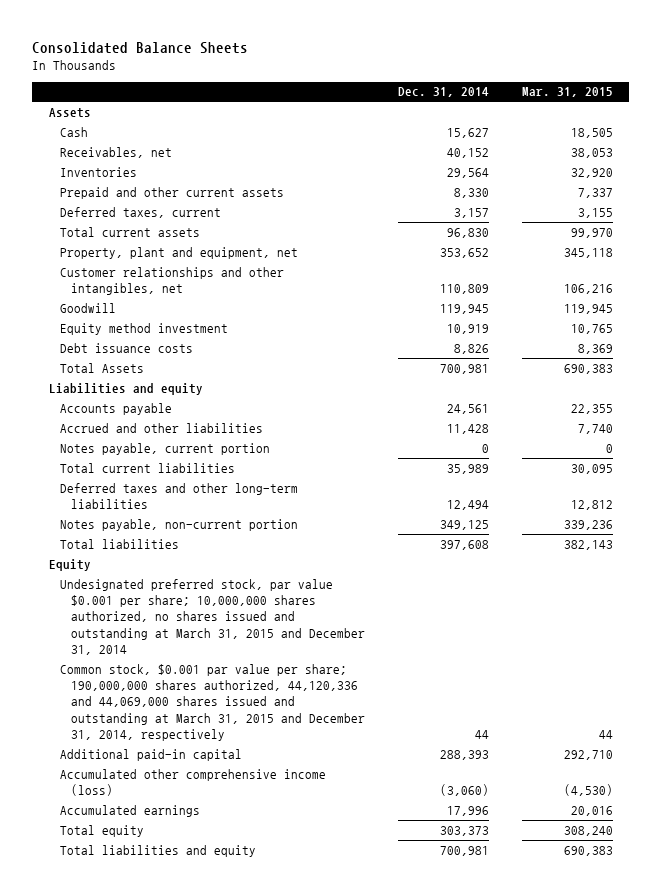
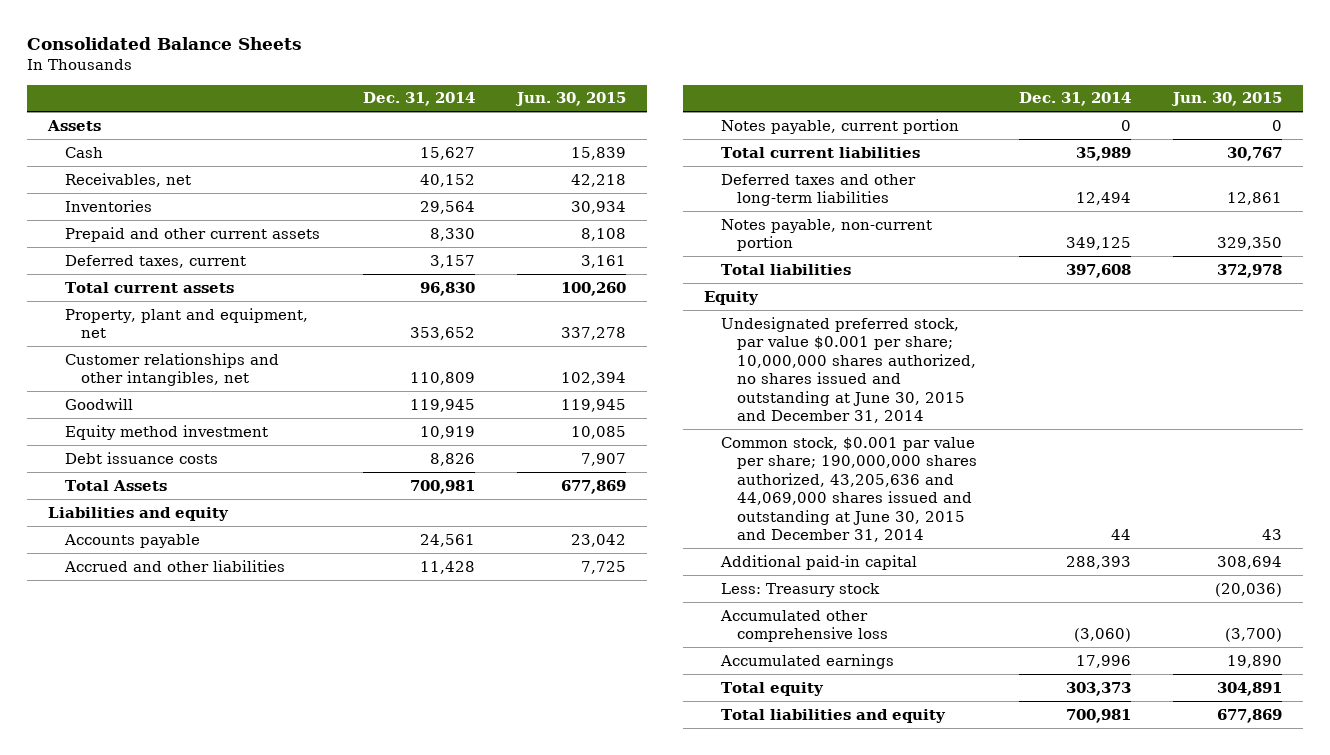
- | Dec. 31, 2014 | Mar. 31, 2015
+ | Dec. 31, 2014 | Jun. 30, 2015
- Undesignated preferred stock, par value $0.001 per share; 10,000,000 shares authorized, no shares issued and outstanding at March 31, 2015 and December 31, 2014
- Common stock, $0.001 par value per share; 190,000,000 shares authorized, 44,120,336 and 44,069,000 shares issued and outstanding at March 31, 2015 and December 31, 2014, respectively | 44 | 44
+ Undesignated preferred stock, par value $0.001 per share; 10,000,000 shares authorized, no shares issued and outstanding at June 30, 2015 and December 31, 2014
+ Common stock, $0.001 par value per share; 190,000,000 shares authorized, 43,205,636 and 44,069,000 shares issued and outstanding at June 30, 2015 and December 31, 2014 | 44 | 43
- Accumulated other comprehensive income (loss) | (3,060) | (4,530)
+ Less: Treasury stock | | (20,036)
+ Accumulated other comprehensive loss | (3,060) | (3,700)

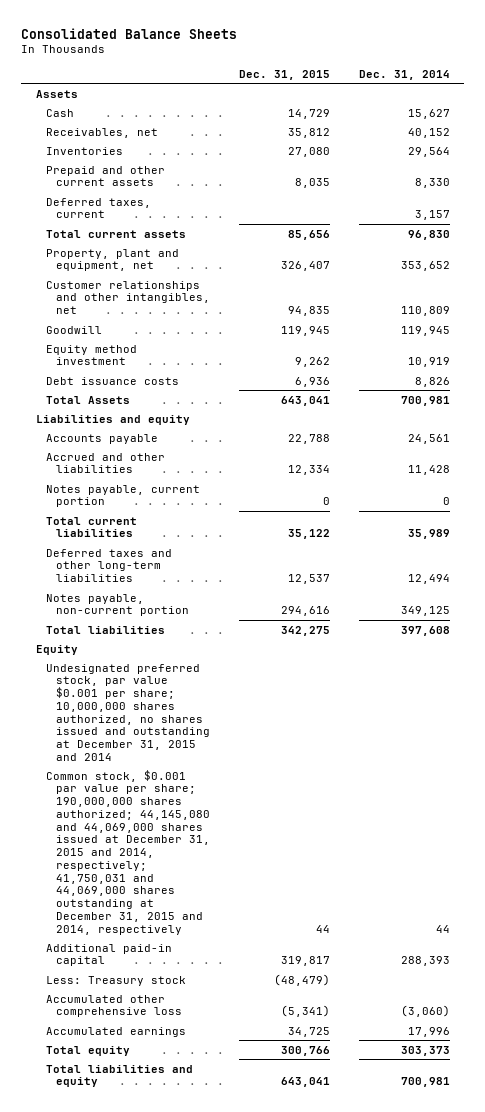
- | Dec. 31, 2014 | Jun. 30, 2015
+ | Dec. 31, 2015 | Dec. 31, 2014
- Undesignated preferred stock, par value $0.001 per share; 10,000,000 shares authorized, no shares issued and outstanding at June 30, 2015 and December 31, 2014
- Common stock, $0.001 par value per share; 190,000,000 shares authorized, 43,205,636 and 44,069,000 shares issued and outstanding at June 30, 2015 and December 31, 2014 | 44 | 43
+ Undesignated preferred stock, par value $0.001 per share; 10,000,000 shares authorized, no shares issued and outstanding at December 31, 2015 and 2014
+ Common stock, $0.001 par value per share; 190,000,000 shares authorized; 44,145,080 and 44,069,000 shares issued at December 31, 2015 and 2014, respectively; 41,750,031 and 44,069,000 shares outstanding at December 31, 2015 and 2014, respectively | 44 | 44

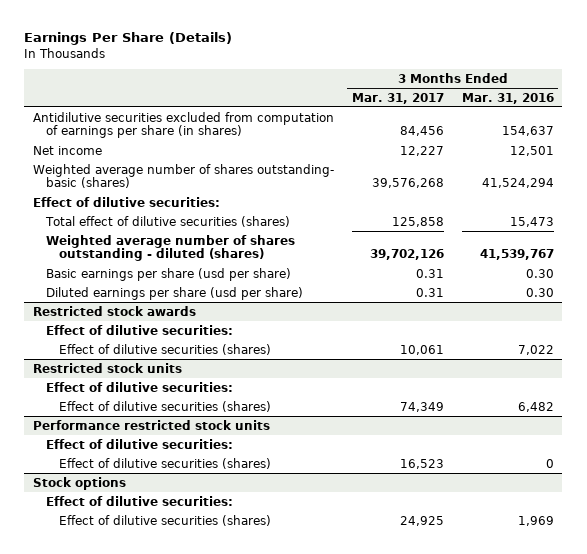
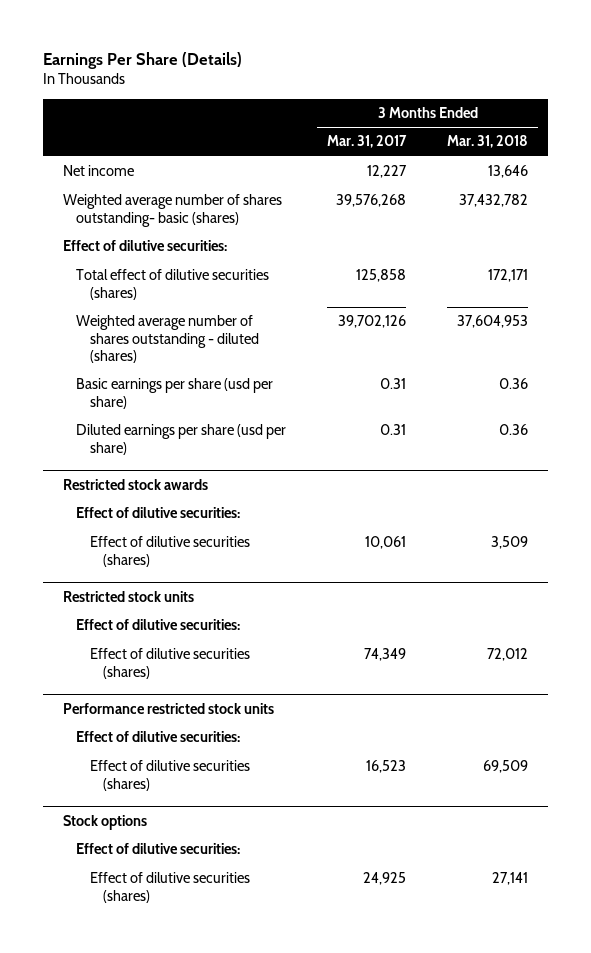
- | 3 Months Ended Mar. 31, 2017 | 3 Months Ended Mar. 31, 2016
+ | 3 Months Ended Mar. 31, 2017 | 3 Months Ended Mar. 31, 2018
- Antidilutive securities excluded from computation of earnings per share (in shares) | 84,456 | 154,637

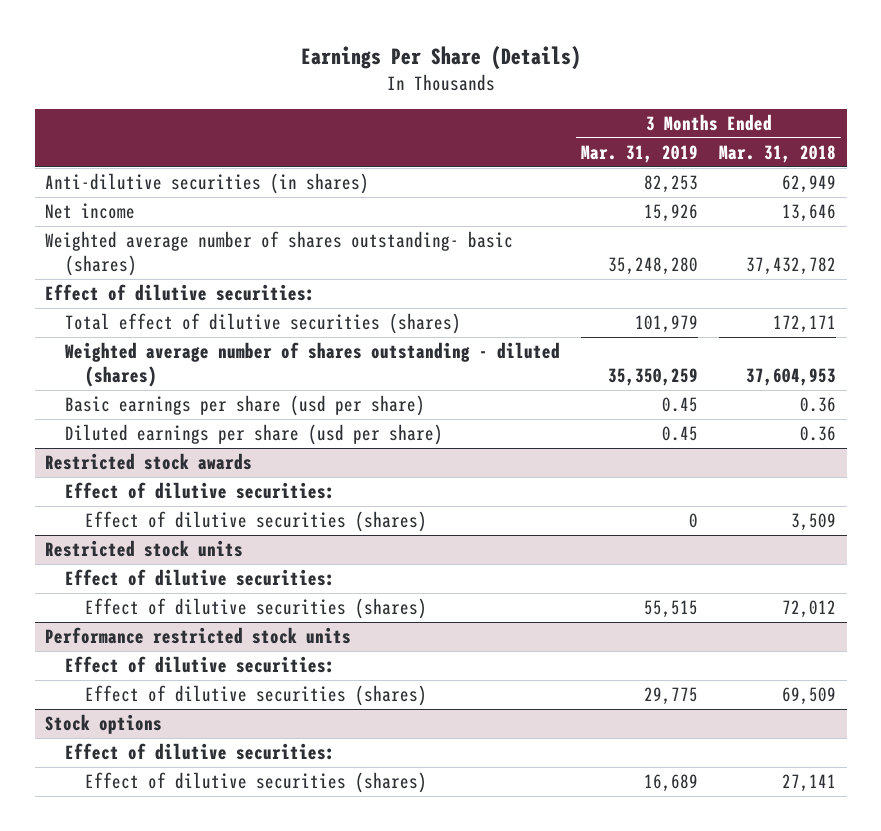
- | 3 Months Ended Mar. 31, 2017 | 3 Months Ended Mar. 31, 2018
+ | 3 Months Ended Mar. 31, 2019 | 3 Months Ended Mar. 31, 2018
+ Anti-dilutive securities (in shares) | 82,253 | 62,949

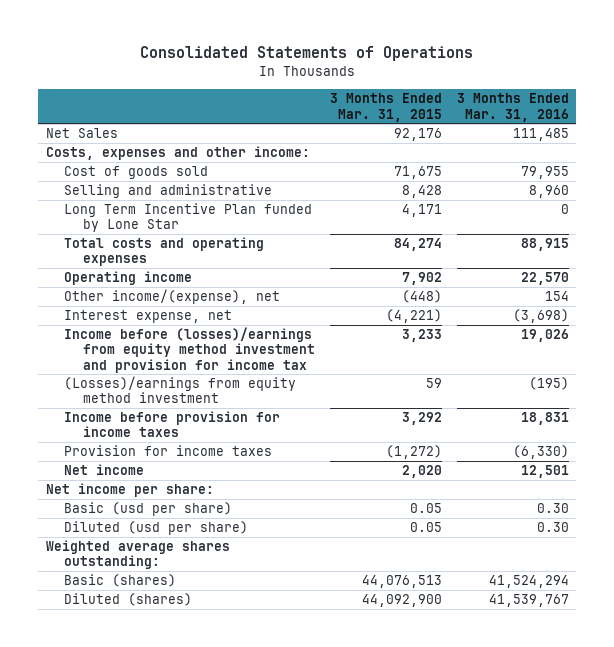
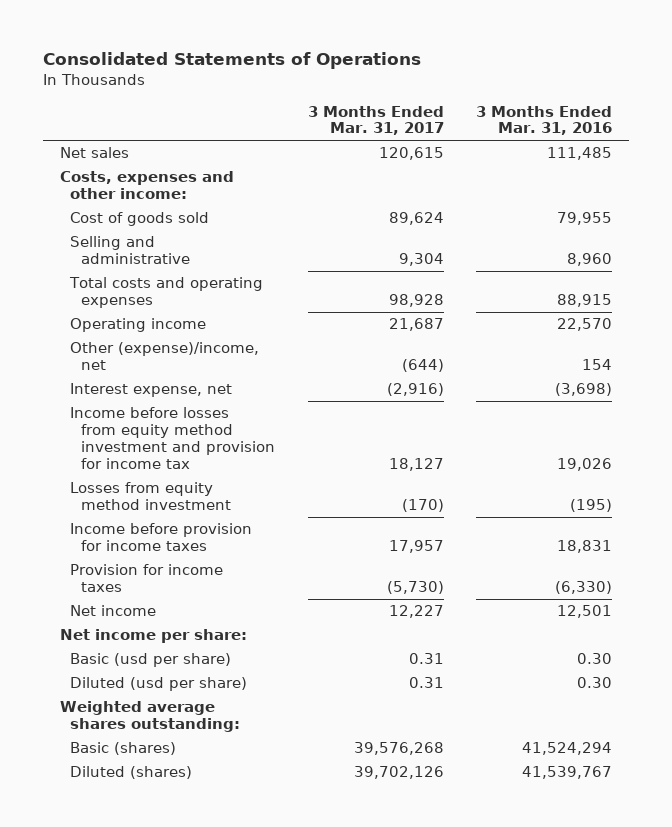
- | 3 Months Ended Mar. 31, 2015 | 3 Months Ended Mar. 31, 2016
+ | 3 Months Ended Mar. 31, 2017 | 3 Months Ended Mar. 31, 2016
- Net Sales | 92,176 | 111,485
+ Net sales | 120,615 | 111,485
- Long Term Incentive Plan funded by Lone Star | 4,171 | 0
- Other income/(expense), net | (448) | 154
+ Other (expense)/income, net | (644) | 154
- Income before (losses)/earnings from equity method investment and provision for income tax | 3,233 | 19,026
- (Losses)/earnings from equity method investment | 59 | (195)
+ Income before losses from equity method investment and provision for income tax | 18,127 | 19,026
+ Losses from equity method investment | (170) | (195)

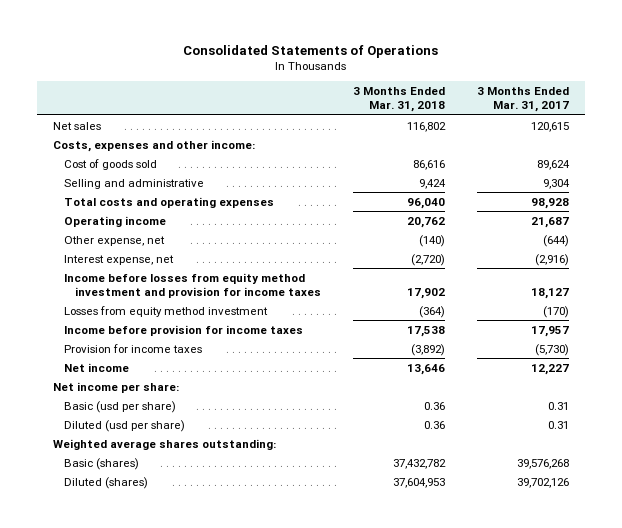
- | 3 Months Ended Mar. 31, 2017 | 3 Months Ended Mar. 31, 2016
+ | 3 Months Ended Mar. 31, 2018 | 3 Months Ended Mar. 31, 2017
- Other (expense)/income, net | (644) | 154
+ Other expense, net | (140) | (644)
- Income before losses from equity method investment and provision for income tax | 18,127 | 19,026
+ Income before losses from equity method investment and provision for income taxes | 17,902 | 18,127

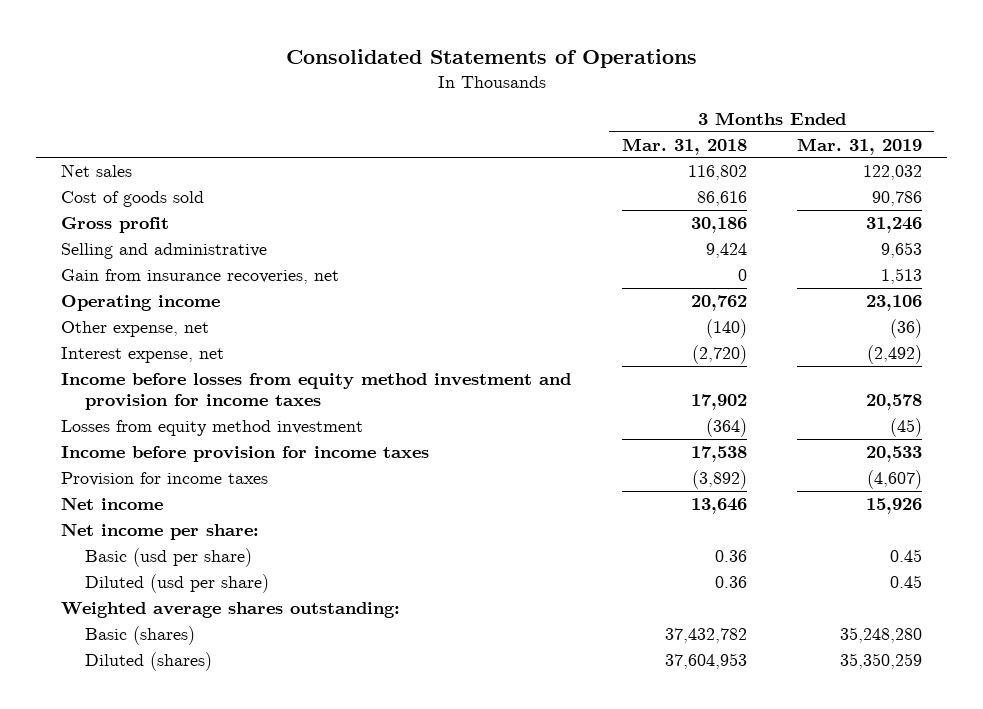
- | 3 Months Ended Mar. 31, 2018 | 3 Months Ended Mar. 31, 2017
+ | 3 Months Ended Mar. 31, 2018 | 3 Months Ended Mar. 31, 2019
- Costs, expenses and other income:
+ Gross profit | 30,186 | 31,246
- Total costs and operating expenses | 96,040 | 98,928
+ Gain from insurance recoveries, net | 0 | 1,513

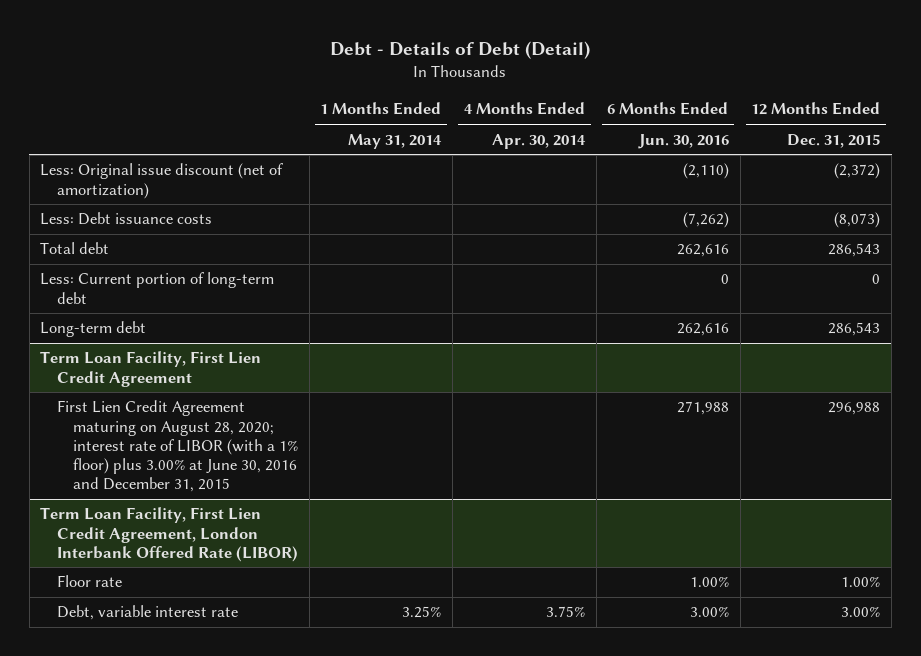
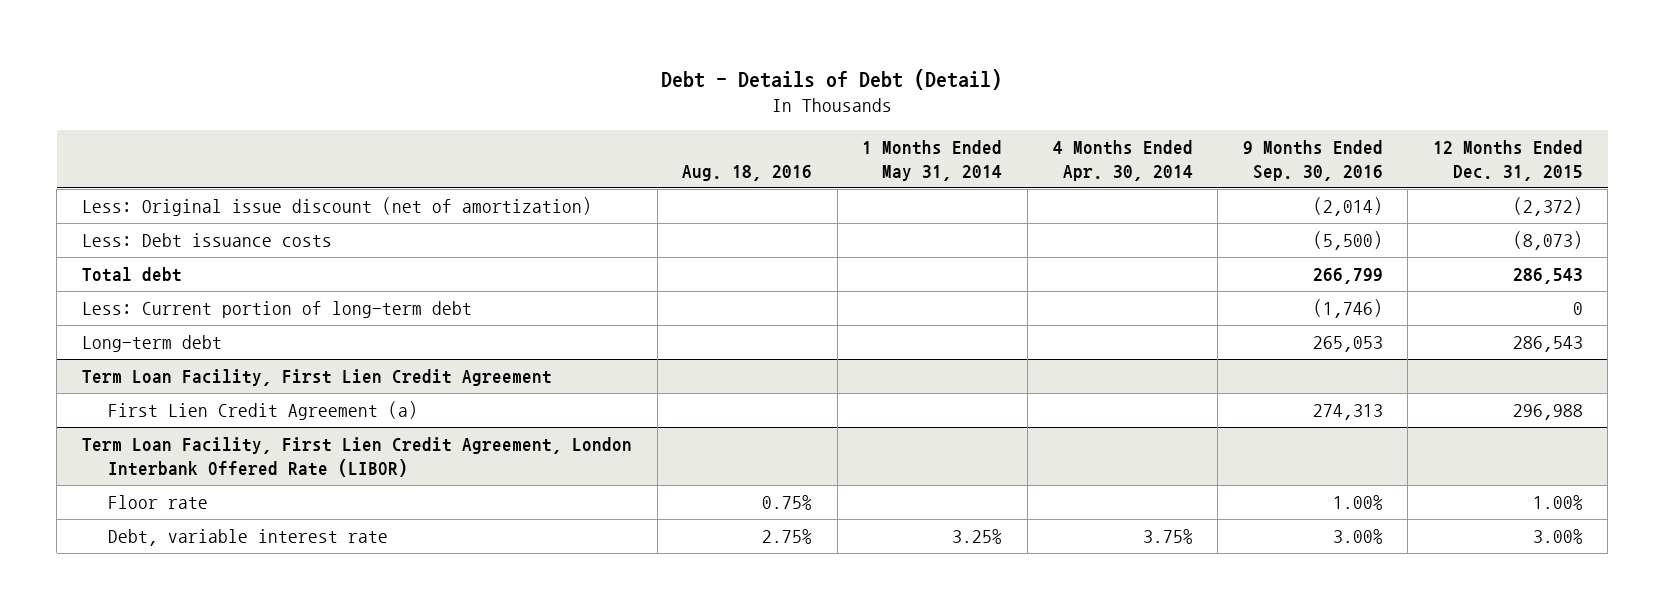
- | 1 Months Ended May 31, 2014 | 4 Months Ended Apr. 30, 2014 | 6 Months Ended Jun. 30, 2016 | 12 Months Ended Dec. 31, 2015
+ | Aug. 18, 2016 | 1 Months Ended May 31, 2014 | 4 Months Ended Apr. 30, 2014 | 9 Months Ended Sep. 30, 2016 | 12 Months Ended Dec. 31, 2015
@ Term Loan Facility, First Lien Credit Agreement
- First Lien Credit Agreement maturing on August 28, 2020; interest rate of LIBOR (with a 1% floor) plus 3.00% at June 30, 2016 and December 31, 2015 | | | 271,988 | 296,988
+ First Lien Credit Agreement (a) | | | | 274,313 | 296,988

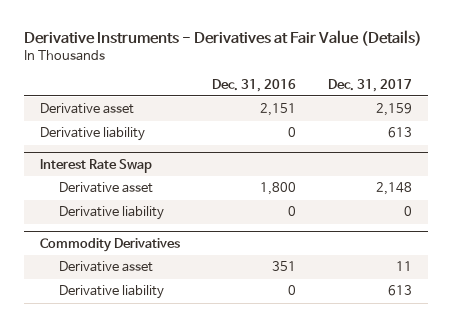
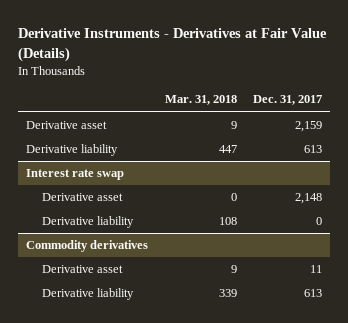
- | Dec. 31, 2016 | Dec. 31, 2017
+ | Mar. 31, 2018 | Dec. 31, 2017
- Interest Rate Swap
+ Interest rate swap
- Commodity Derivatives
+ Commodity derivatives

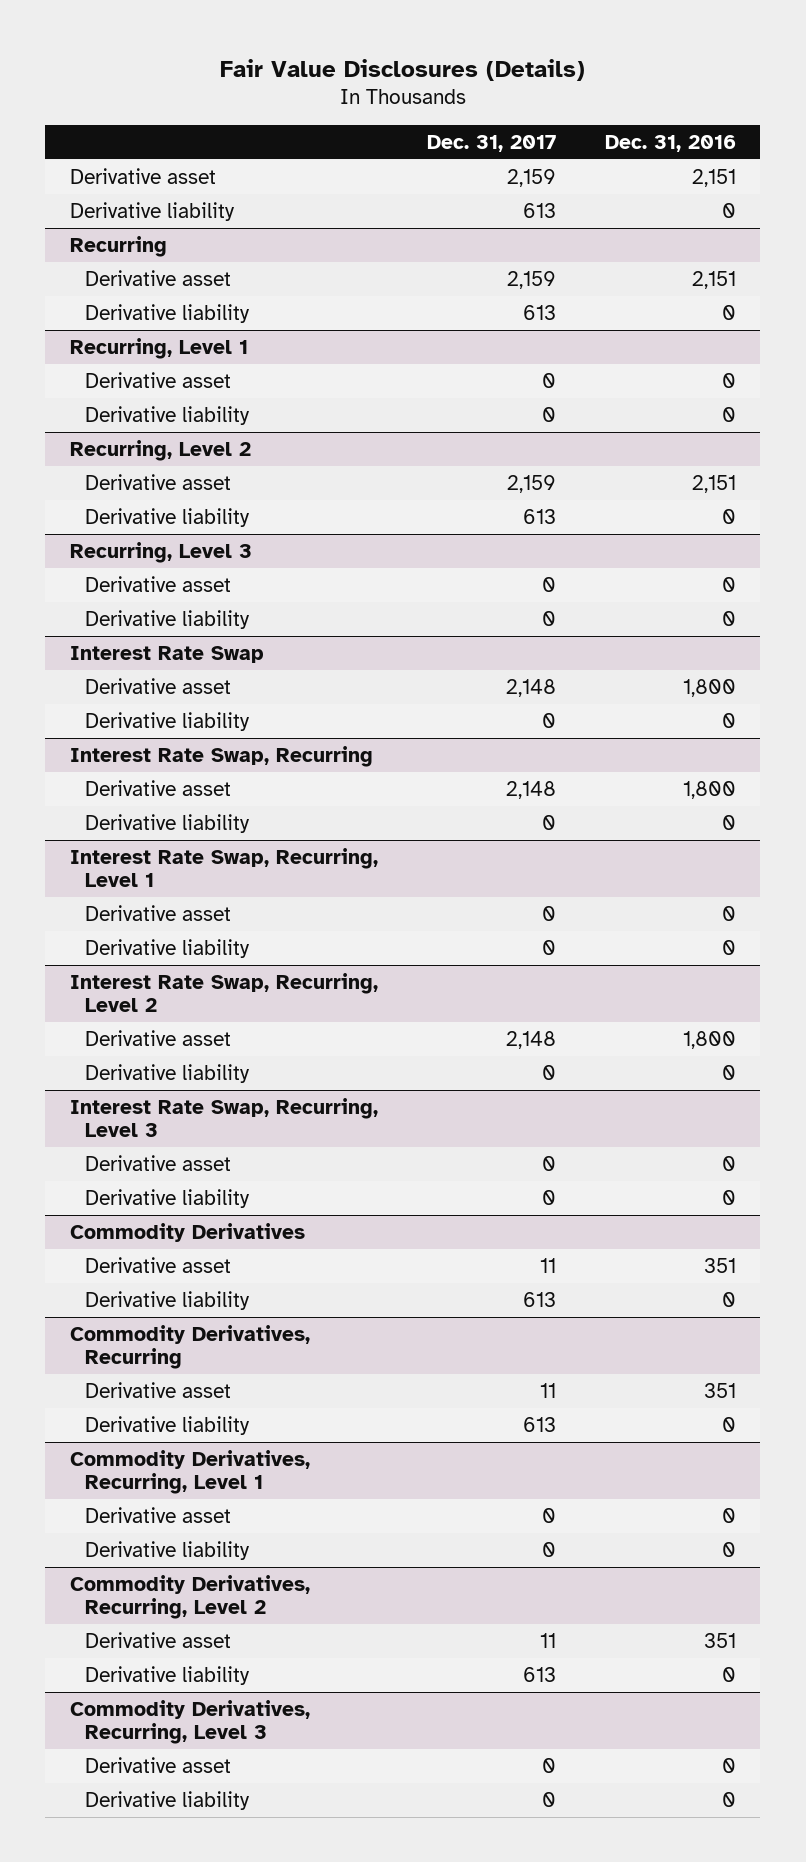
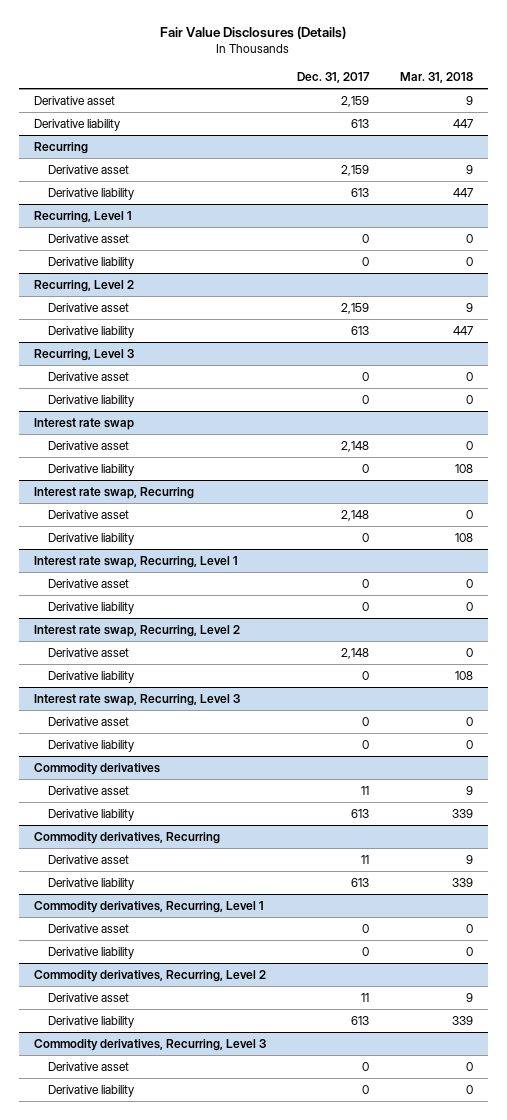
- | Dec. 31, 2017 | Dec. 31, 2016
+ | Dec. 31, 2017 | Mar. 31, 2018
- Interest Rate Swap
+ Interest rate swap
- Interest Rate Swap, Recurring
+ Interest rate swap, Recurring
- Interest Rate Swap, Recurring, Level 1
+ Interest rate swap, Recurring, Level 1
- Interest Rate Swap, Recurring, Level 2
+ Interest rate swap, Recurring, Level 2
- Interest Rate Swap, Recurring, Level 3
+ Interest rate swap, Recurring, Level 3
- Commodity Derivatives
+ Commodity derivatives
- Commodity Derivatives, Recurring
+ Commodity derivatives, Recurring
- Commodity Derivatives, Recurring, Level 1
+ Commodity derivatives, Recurring, Level 1
- Commodity Derivatives, Recurring, Level 2
+ Commodity derivatives, Recurring, Level 2
- Commodity Derivatives, Recurring, Level 3
+ Commodity derivatives, Recurring, Level 3

